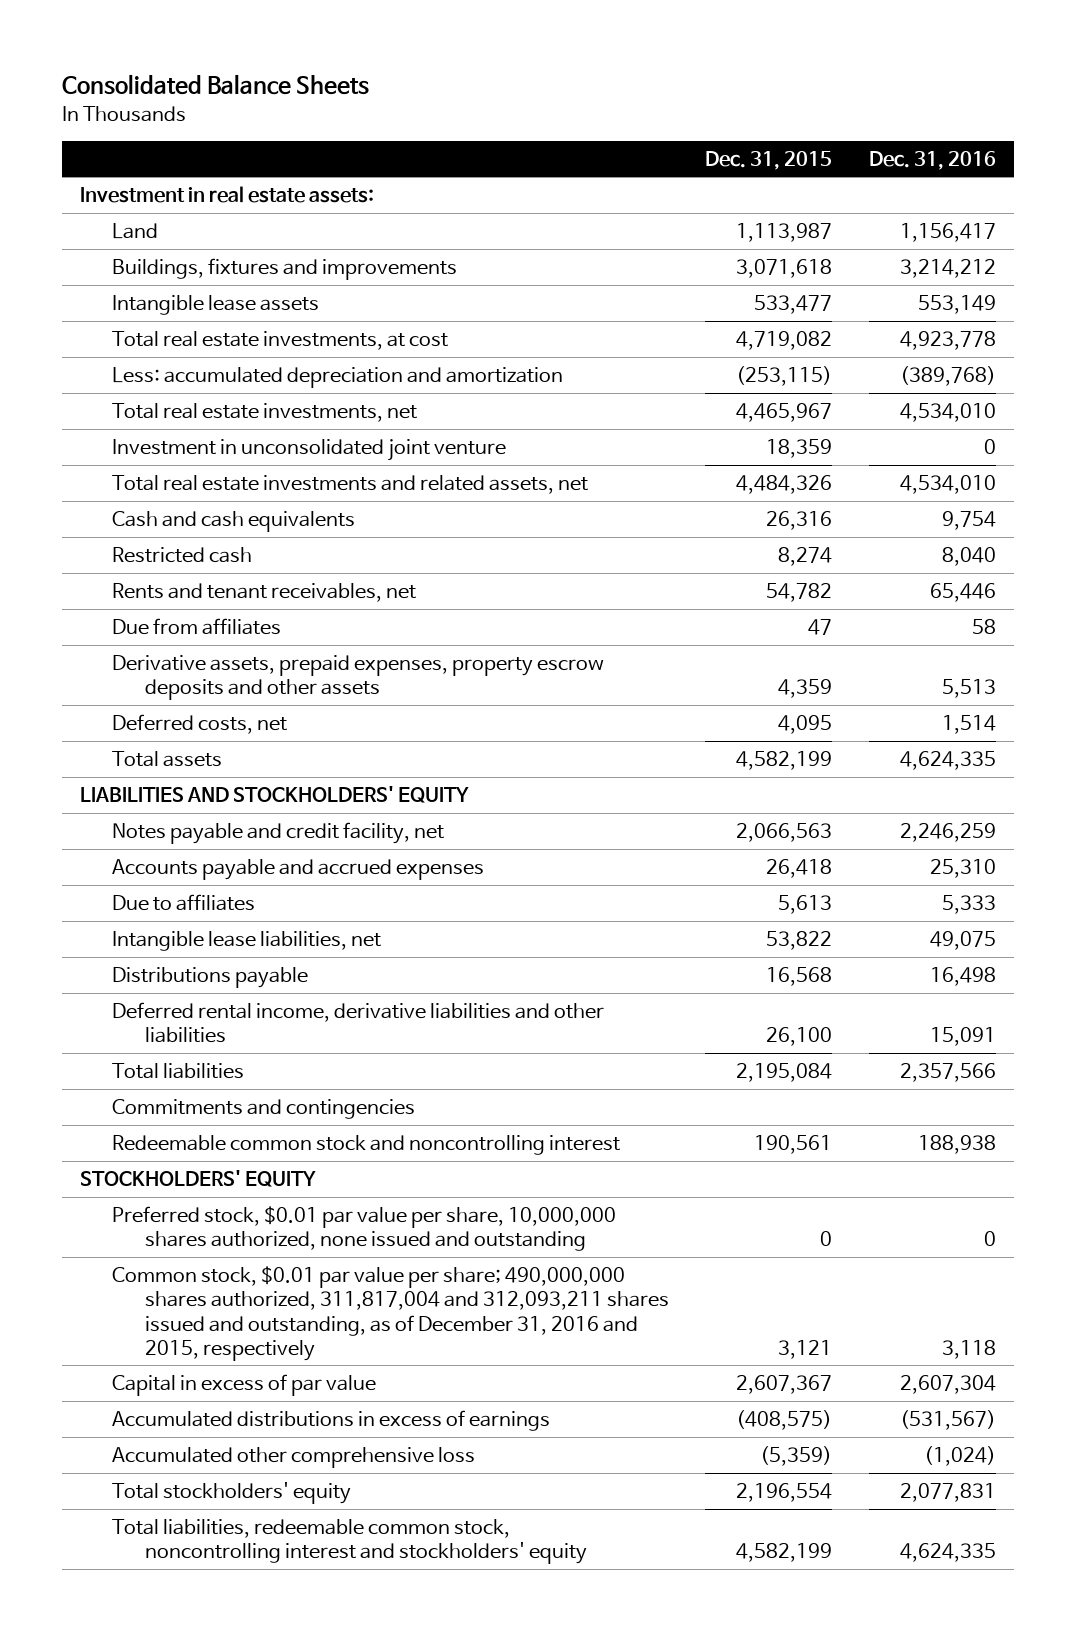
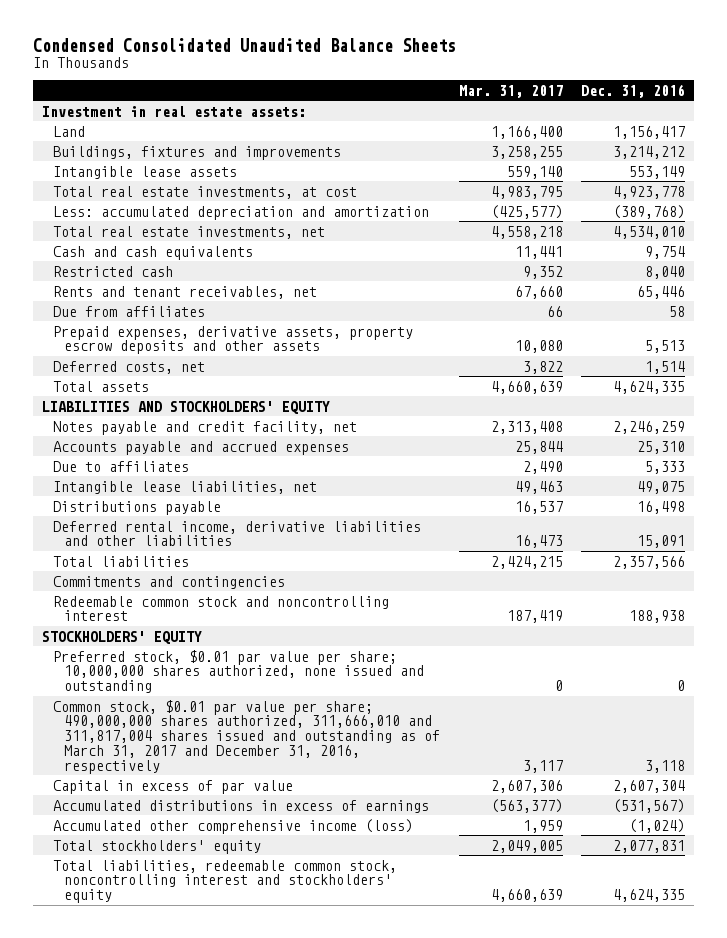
- Consolidated Balance Sheets
+ Condensed Consolidated Unaudited Balance Sheets
- | Dec. 31, 2015 | Dec. 31, 2016
+ | Mar. 31, 2017 | Dec. 31, 2016
- Investment in unconsolidated joint venture | 18,359 | 0
- Total real estate investments and related assets, net | 4,484,326 | 4,534,010
- Derivative assets, prepaid expenses, property escrow deposits and other assets | 4,359 | 5,513
+ Prepaid expenses, derivative assets, property escrow deposits and other assets | 10,080 | 5,513
- Preferred stock, $0.01 par value per share, 10,000,000 shares authorized, none issued and outstanding | 0 | 0
- Common stock, $0.01 par value per share; 490,000,000 shares authorized, 311,817,004 and 312,093,211 shares issued and outstanding, as of December 31, 2016 and 2015, respectively | 3,121 | 3,118
+ Preferred stock, $0.01 par value per share; 10,000,000 shares authorized, none issued and outstanding | 0 | 0
+ Common stock, $0.01 par value per share; 490,000,000 shares authorized, 311,666,010 and 311,817,004 shares issued and outstanding as of March 31, 2017 and December 31, 2016, respectively | 3,117 | 3,118
- Accumulated other comprehensive loss | (5,359) | (1,024)
+ Accumulated other comprehensive income (loss) | 1,959 | (1,024)

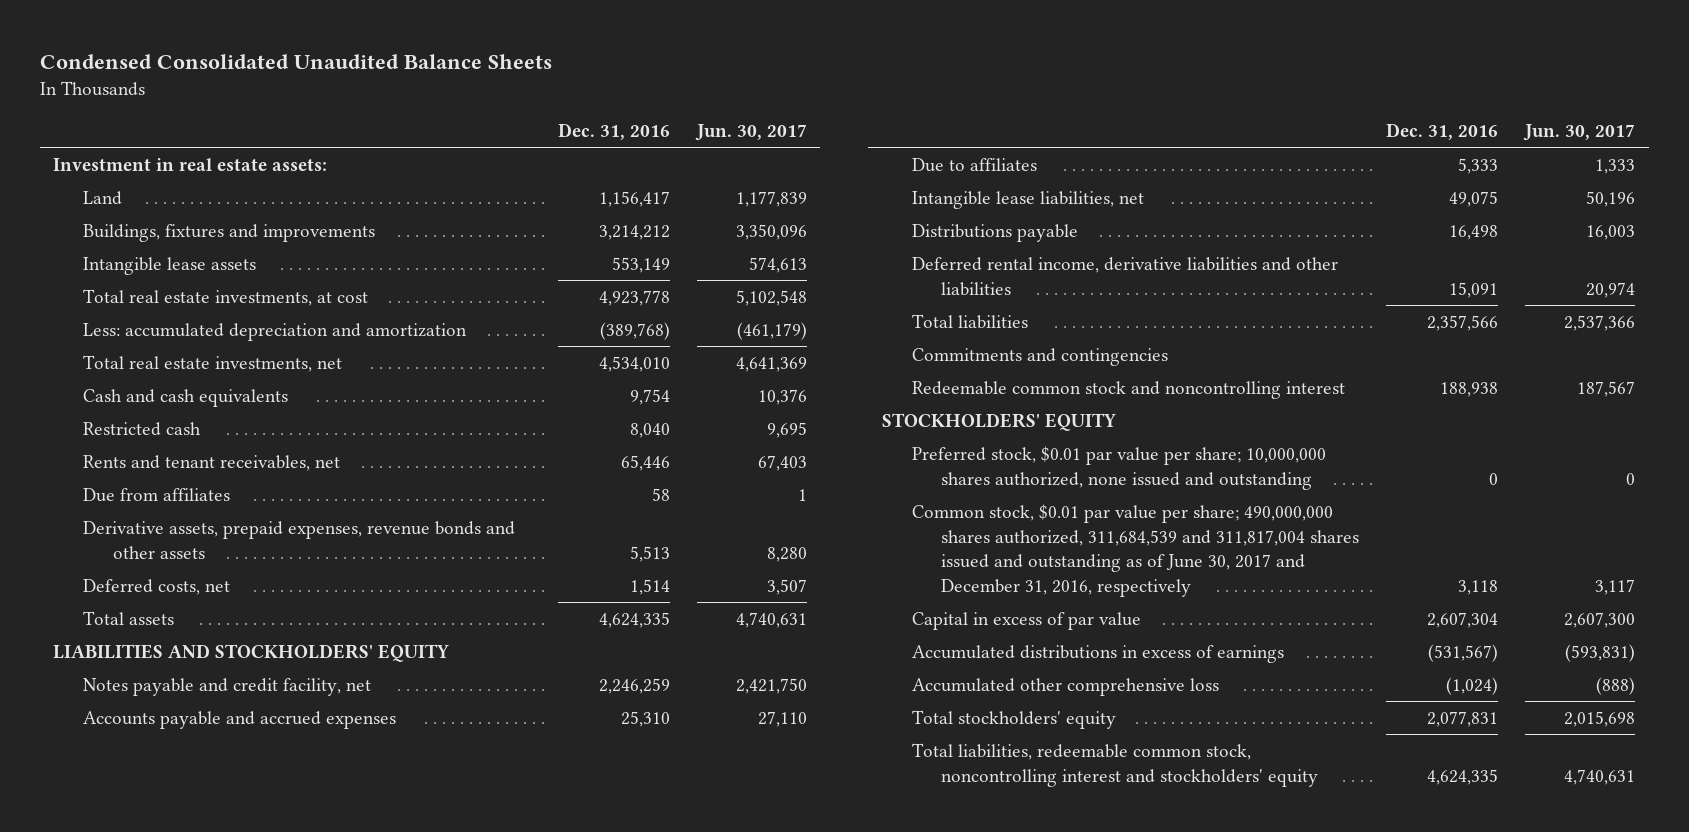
- | Mar. 31, 2017 | Dec. 31, 2016
+ | Dec. 31, 2016 | Jun. 30, 2017
- Prepaid expenses, derivative assets, property escrow deposits and other assets | 10,080 | 5,513
+ Derivative assets, prepaid expenses, revenue bonds and other assets | 5,513 | 8,280
- Common stock, $0.01 par value per share; 490,000,000 shares authorized, 311,666,010 and 311,817,004 shares issued and outstanding as of March 31, 2017 and December 31, 2016, respectively | 3,117 | 3,118
+ Common stock, $0.01 par value per share; 490,000,000 shares authorized, 311,684,539 and 311,817,004 shares issued and outstanding as of June 30, 2017 and December 31, 2016, respectively | 3,118 | 3,117
- Accumulated other comprehensive income (loss) | 1,959 | (1,024)
+ Accumulated other comprehensive loss | (1,024) | (888)

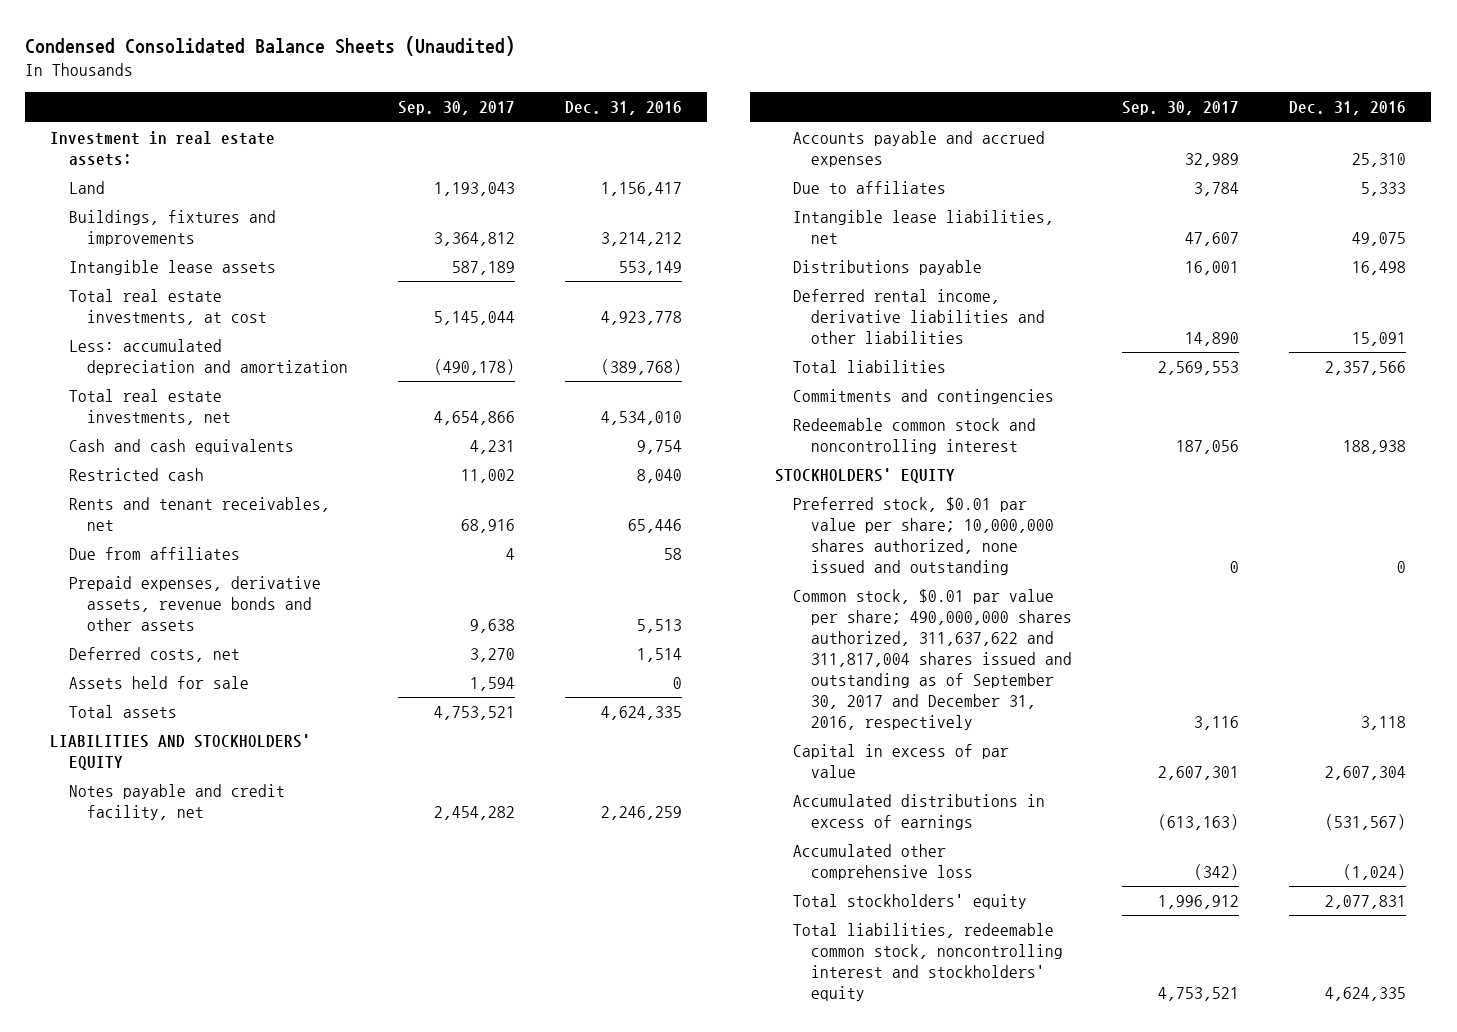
- Condensed Consolidated Unaudited Balance Sheets
+ Condensed Consolidated Balance Sheets (Unaudited)
- | Dec. 31, 2016 | Jun. 30, 2017
+ | Sep. 30, 2017 | Dec. 31, 2016
- Derivative assets, prepaid expenses, revenue bonds and other assets | 5,513 | 8,280
+ Prepaid expenses, derivative assets, revenue bonds and other assets | 9,638 | 5,513
+ Assets held for sale | 1,594 | 0
- Common stock, $0.01 par value per share; 490,000,000 shares authorized, 311,684,539 and 311,817,004 shares issued and outstanding as of June 30, 2017 and December 31, 2016, respectively | 3,118 | 3,117
+ Common stock, $0.01 par value per share; 490,000,000 shares authorized, 311,637,622 and 311,817,004 shares issued and outstanding as of September 30, 2017 and December 31, 2016, respectively | 3,116 | 3,118

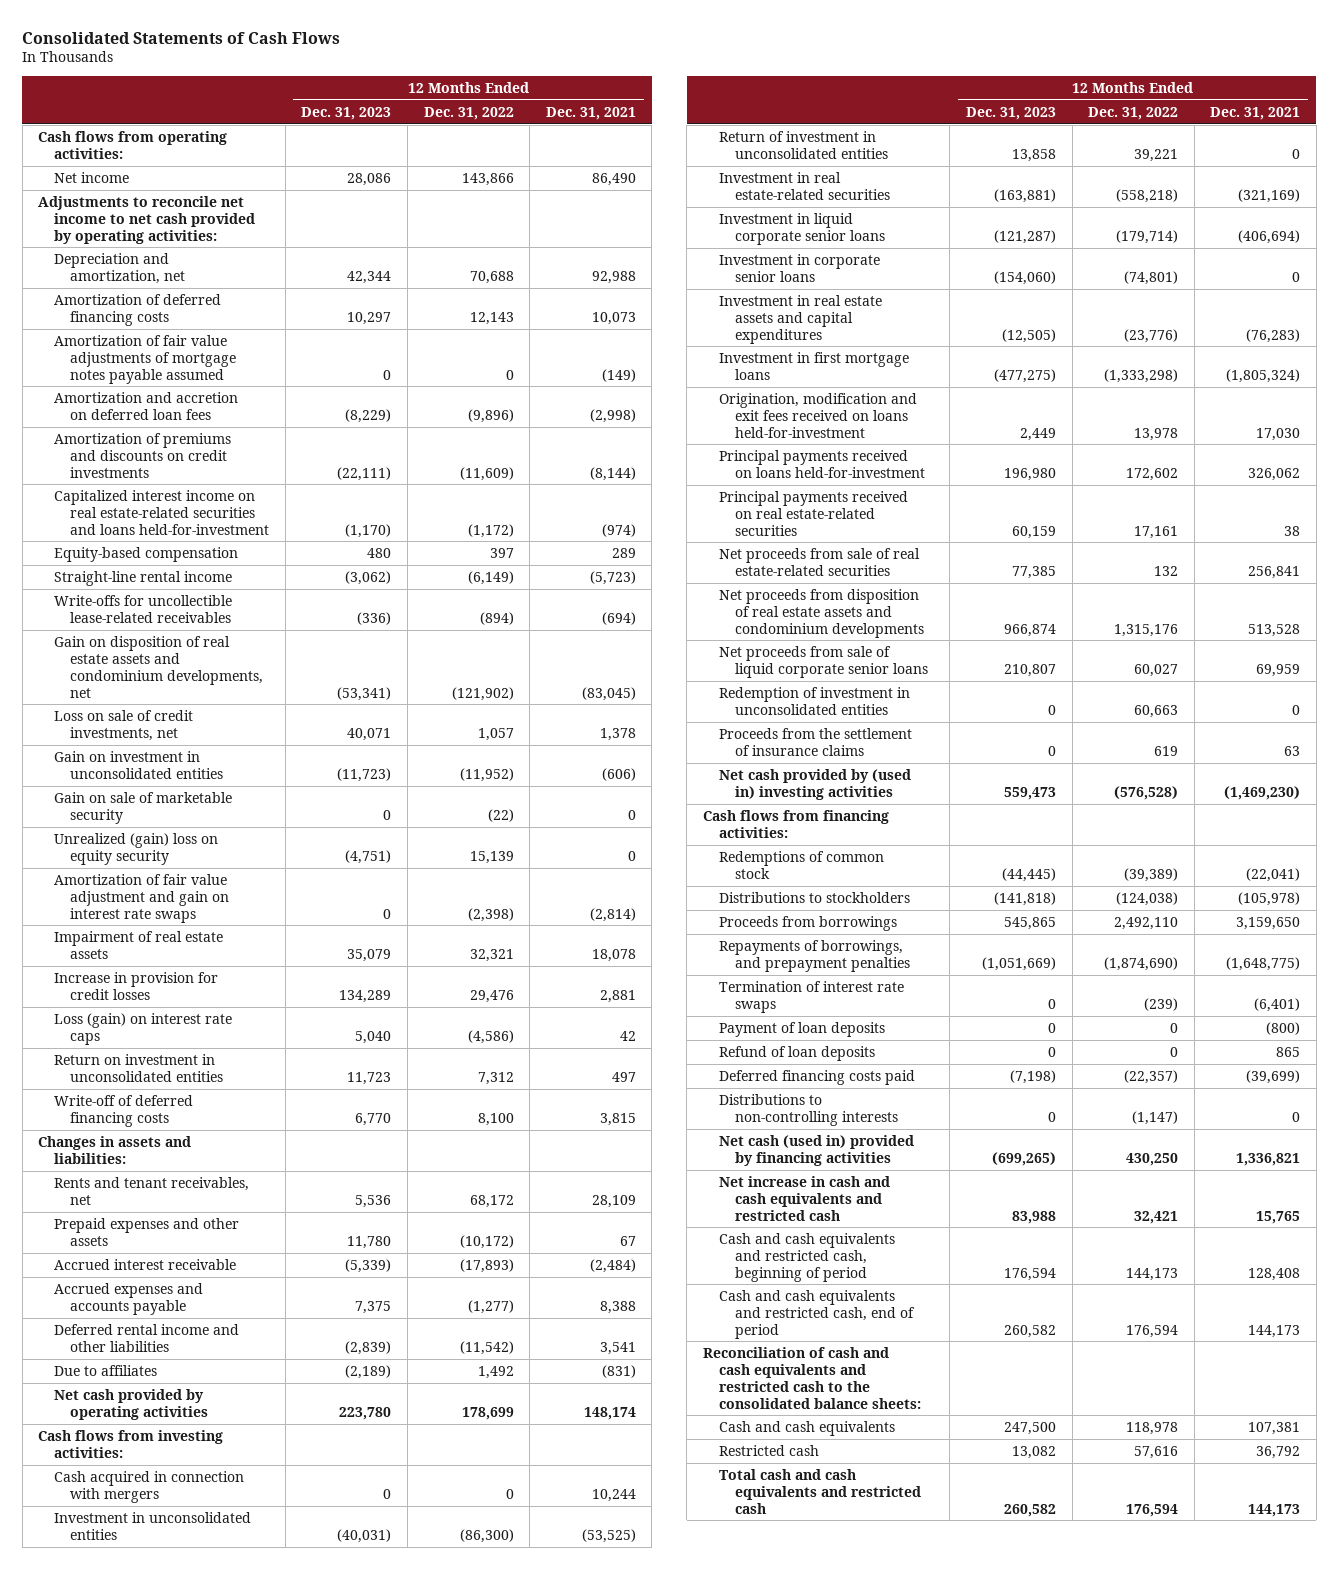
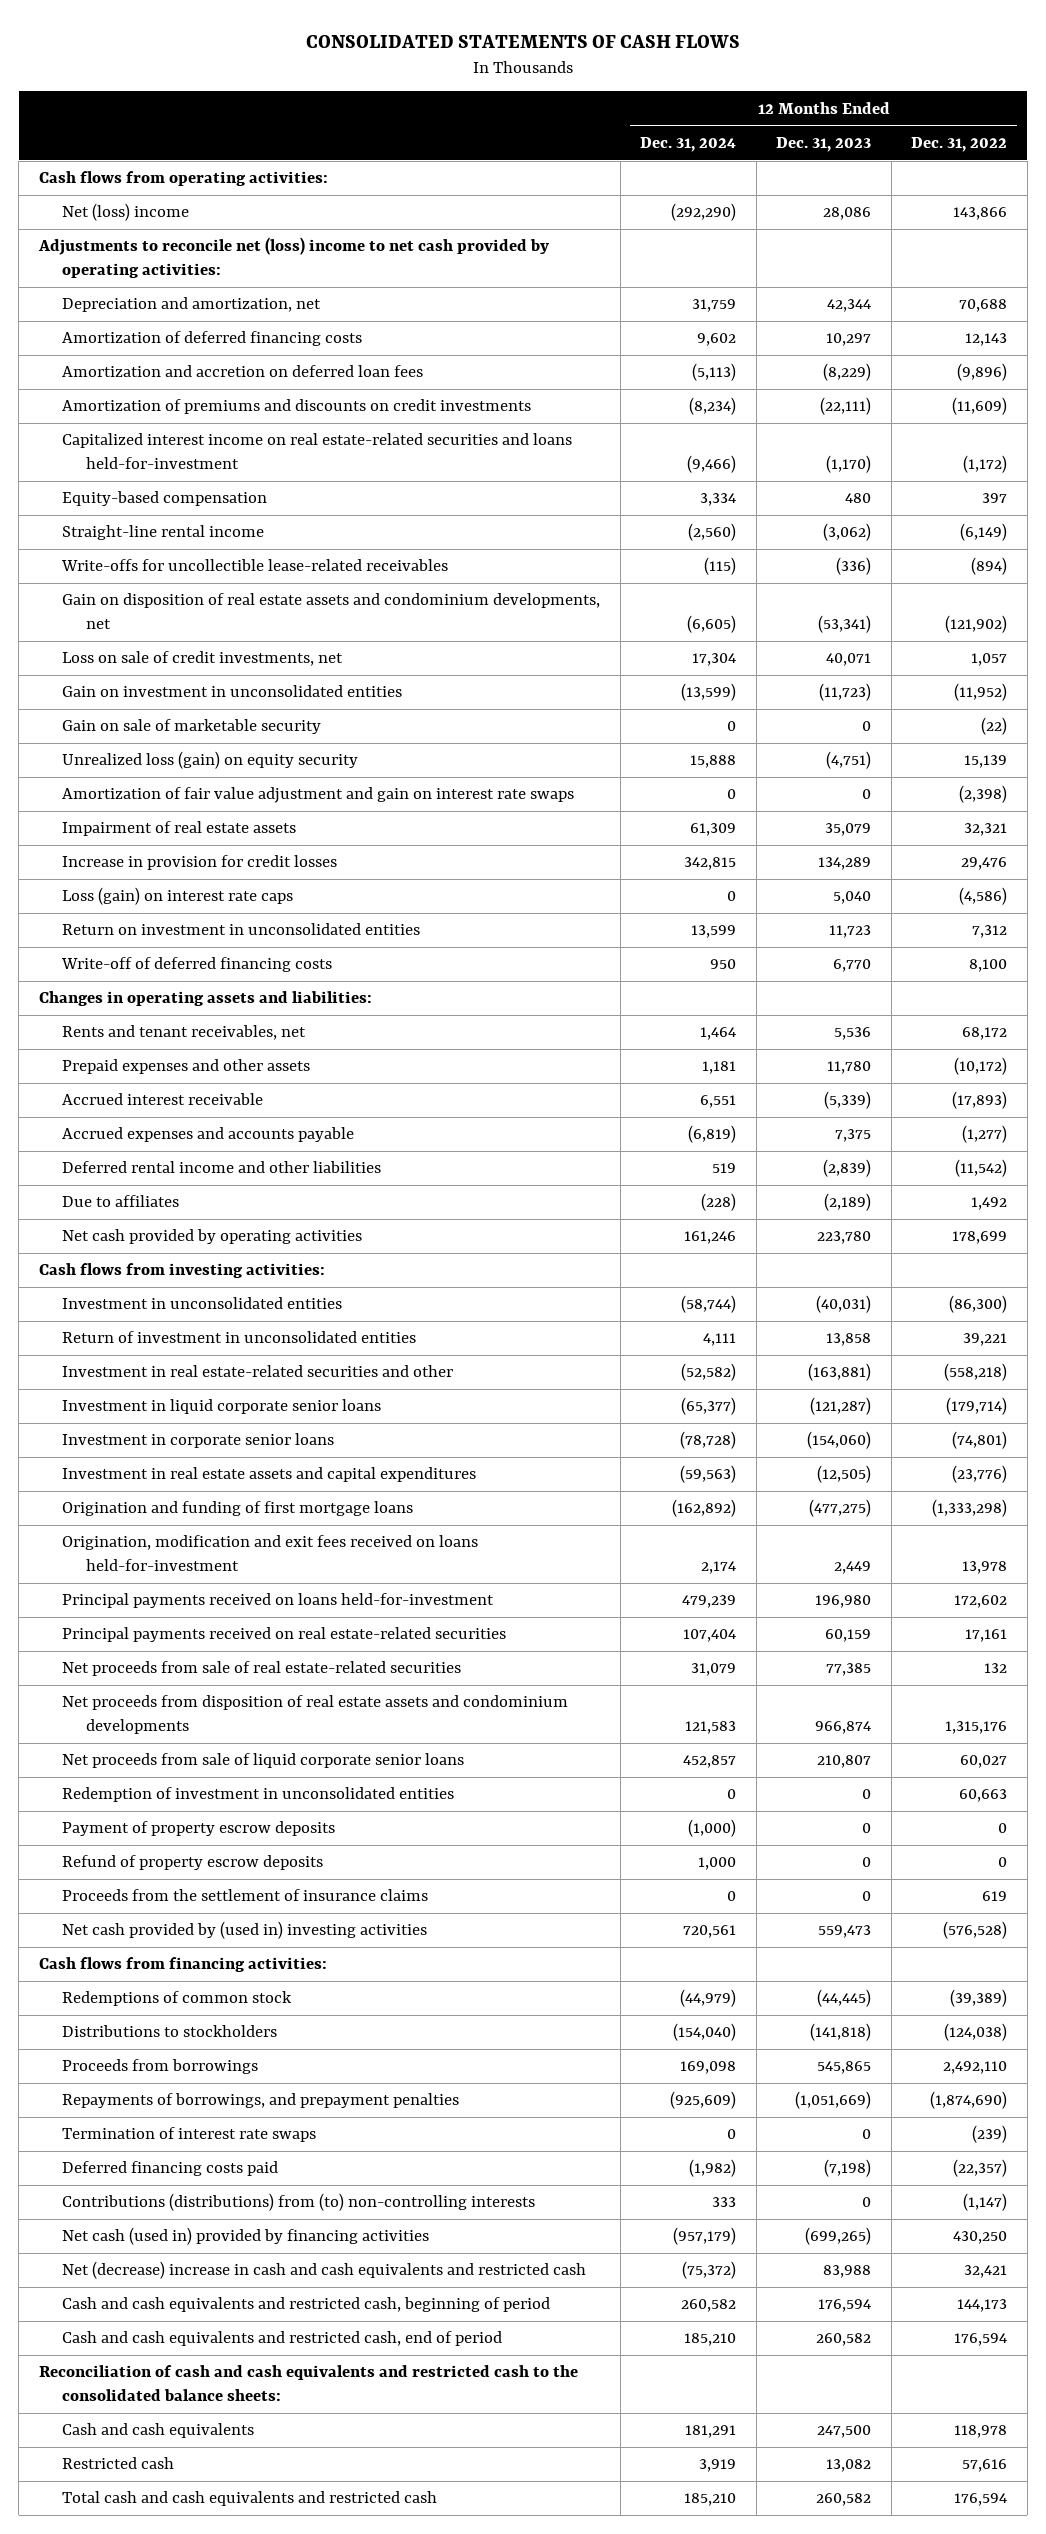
- Consolidated Statements of Cash Flows
+ CONSOLIDATED STATEMENTS OF CASH FLOWS
- | 12 Months Ended Dec. 31, 2023 | 12 Months Ended Dec. 31, 2022 | 12 Months Ended Dec. 31, 2021
+ | 12 Months Ended Dec. 31, 2024 | 12 Months Ended Dec. 31, 2023 | 12 Months Ended Dec. 31, 2022
- Net income | 28,086 | 143,866 | 86,490
- Adjustments to reconcile net income to net cash provided by operating activities:
+ Net (loss) income | (292,290) | 28,086 | 143,866
+ Adjustments to reconcile net (loss) income to net cash provided by operating activities:
- Amortization of fair value adjustments of mortgage notes payable assumed | 0 | 0 | (149)
- Unrealized (gain) loss on equity security | (4,751) | 15,139 | 0
+ Unrealized loss (gain) on equity security | 15,888 | (4,751) | 15,139
- Changes in assets and liabilities:
+ Changes in operating assets and liabilities:
- Cash acquired in connection with mergers | 0 | 0 | 10,244
- Investment in real estate-related securities | (163,881) | (558,218) | (321,169)
+ Investment in real estate-related securities and other | (52,582) | (163,881) | (558,218)
- Investment in first mortgage loans | (477,275) | (1,333,298) | (1,805,324)
+ Origination and funding of first mortgage loans | (162,892) | (477,275) | (1,333,298)
+ Payment of property escrow deposits | (1,000) | 0 | 0
+ Refund of property escrow deposits | 1,000 | 0 | 0
- Payment of loan deposits | 0 | 0 | (800)
- Refund of loan deposits | 0 | 0 | 865
- Distributions to non-controlling interests | 0 | (1,147) | 0
+ Contributions (distributions) from (to) non-controlling interests | 333 | 0 | (1,147)
- Net increase in cash and cash equivalents and restricted cash | 83,988 | 32,421 | 15,765
+ Net (decrease) increase in cash and cash equivalents and restricted cash | (75,372) | 83,988 | 32,421

